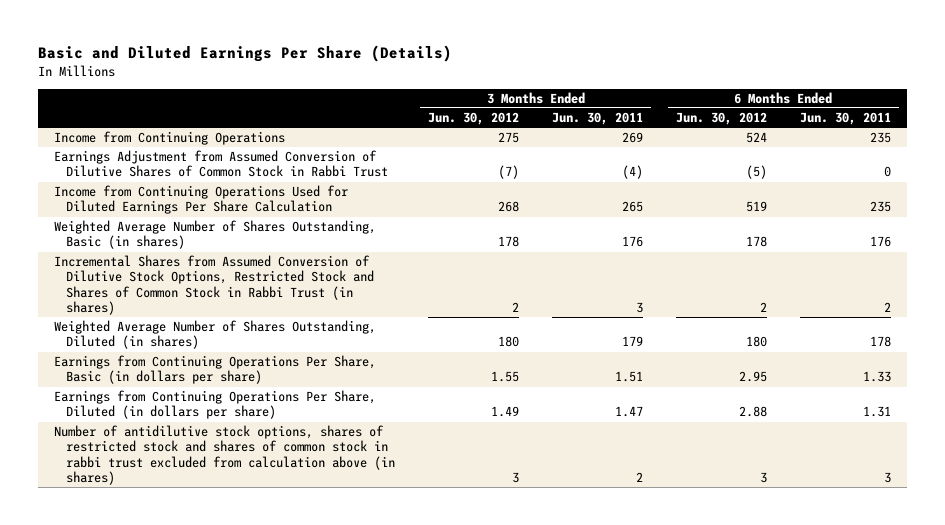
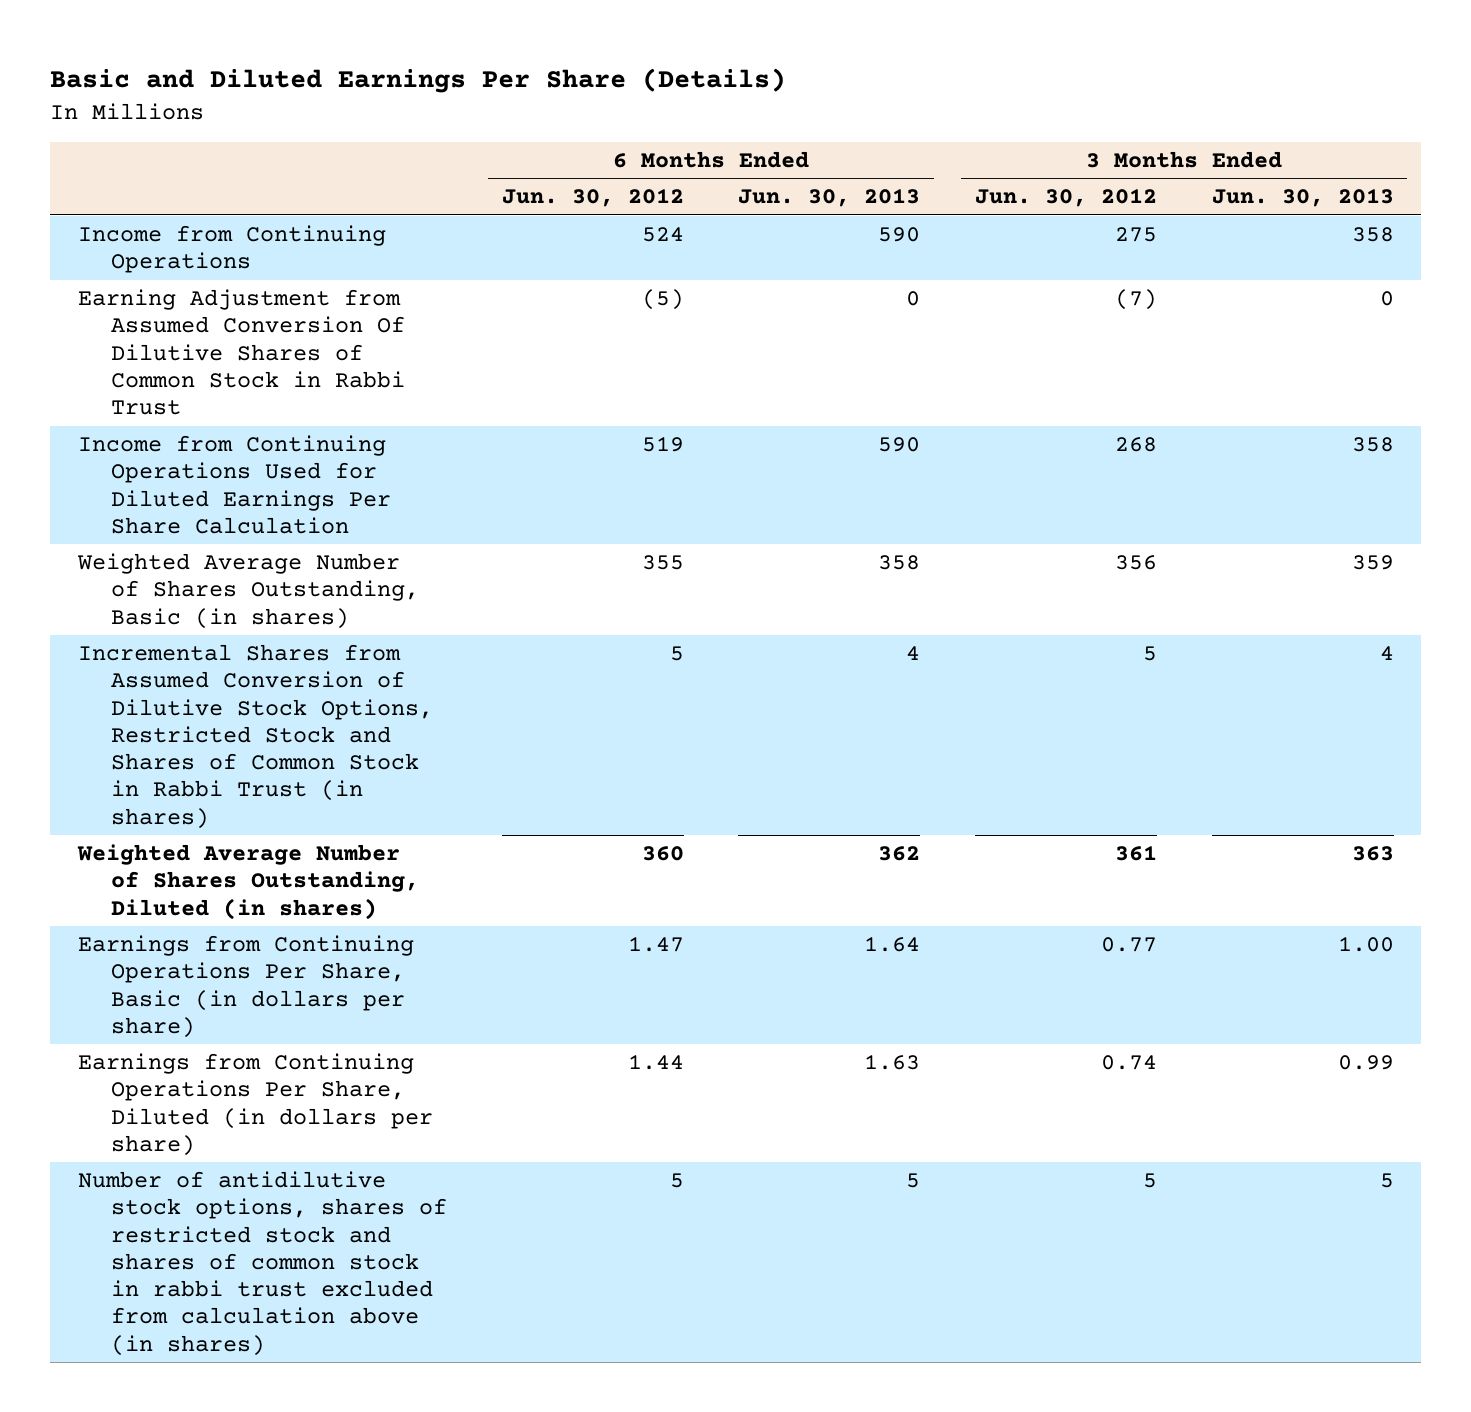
- | 3 Months Ended Jun. 30, 2012 | 3 Months Ended Jun. 30, 2011 | 6 Months Ended Jun. 30, 2012 | 6 Months Ended Jun. 30, 2011
+ | 6 Months Ended Jun. 30, 2012 | 6 Months Ended Jun. 30, 2013 | 3 Months Ended Jun. 30, 2012 | 3 Months Ended Jun. 30, 2013
- Earnings Adjustment from Assumed Conversion of Dilutive Shares of Common Stock in Rabbi Trust | (7) | (4) | (5) | 0
+ Earning Adjustment from Assumed Conversion Of Dilutive Shares of Common Stock in Rabbi Trust | (5) | 0 | (7) | 0
- Weighted Average Number of Shares Outstanding, Basic (in shares) | 178 | 176 | 178 | 176
- Incremental Shares from Assumed Conversion of Dilutive Stock Options, Restricted Stock and Shares of Common Stock in Rabbi Trust (in shares) | 2 | 3 | 2 | 2
- Weighted Average Number of Shares Outstanding, Diluted (in shares) | 180 | 179 | 180 | 178
- Earnings from Continuing Operations Per Share, Basic (in dollars per share) | 1.55 | 1.51 | 2.95 | 1.33
- Earnings from Continuing Operations Per Share, Diluted (in dollars per share) | 1.49 | 1.47 | 2.88 | 1.31
- Number of antidilutive stock options, shares of restricted stock and shares of common stock in rabbi trust excluded from calculation above (in shares) | 3 | 2 | 3 | 3
+ Weighted Average Number of Shares Outstanding, Basic (in shares) | 355 | 358 | 356 | 359
+ Incremental Shares from Assumed Conversion of Dilutive Stock Options, Restricted Stock and Shares of Common Stock in Rabbi Trust (in shares) | 5 | 4 | 5 | 4
+ Weighted Average Number of Shares Outstanding, Diluted (in shares) | 360 | 362 | 361 | 363
+ Earnings from Continuing Operations Per Share, Basic (in dollars per share) | 1.47 | 1.64 | 0.77 | 1.00
+ Earnings from Continuing Operations Per Share, Diluted (in dollars per share) | 1.44 | 1.63 | 0.74 | 0.99
+ Number of antidilutive stock options, shares of restricted stock and shares of common stock in rabbi trust excluded from calculation above (in shares) | 5 | 5 | 5 | 5

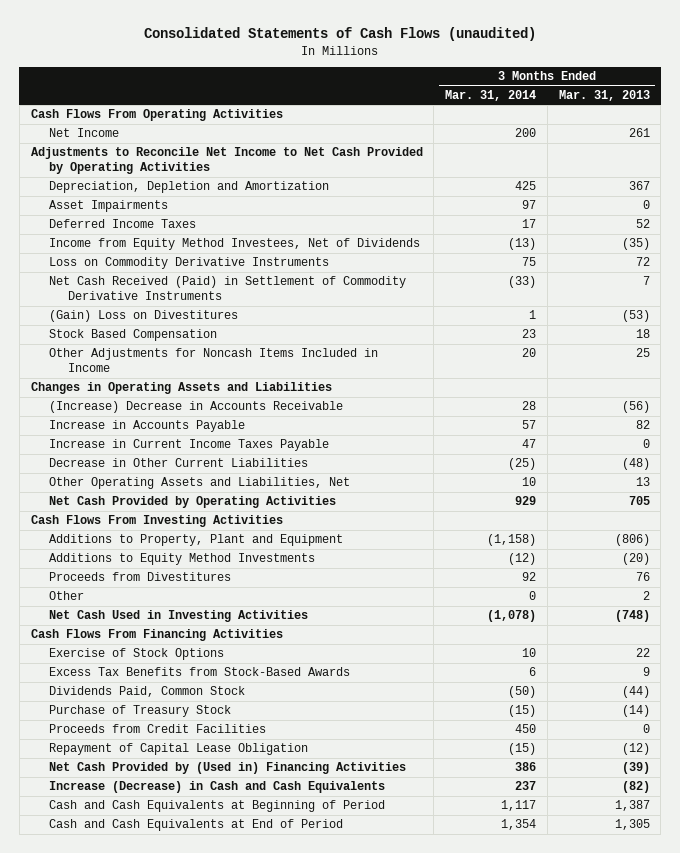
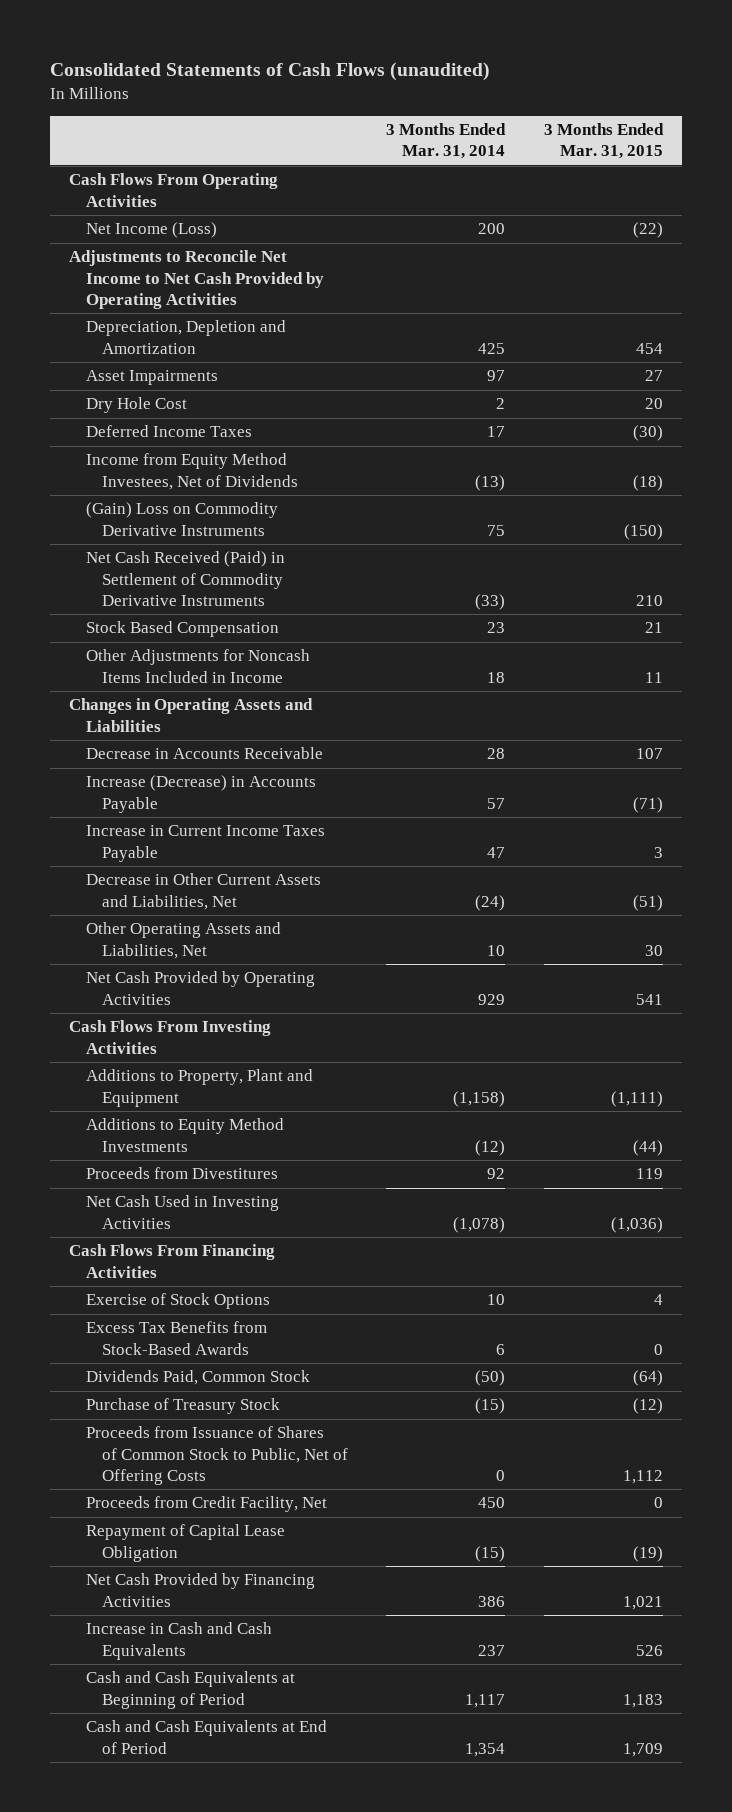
- | 3 Months Ended Mar. 31, 2014 | 3 Months Ended Mar. 31, 2013
+ | 3 Months Ended Mar. 31, 2014 | 3 Months Ended Mar. 31, 2015
- Net Income | 200 | 261
+ Net Income (Loss) | 200 | (22)
+ Dry Hole Cost | 2 | 20
- Loss on Commodity Derivative Instruments | 75 | 72
+ (Gain) Loss on Commodity Derivative Instruments | 75 | (150)
- (Gain) Loss on Divestitures | 1 | (53)
- Other Adjustments for Noncash Items Included in Income | 20 | 25
+ Other Adjustments for Noncash Items Included in Income | 18 | 11
- (Increase) Decrease in Accounts Receivable | 28 | (56)
- Increase in Accounts Payable | 57 | 82
+ Decrease in Accounts Receivable | 28 | 107
+ Increase (Decrease) in Accounts Payable | 57 | (71)
- Decrease in Other Current Liabilities | (25) | (48)
+ Decrease in Other Current Assets and Liabilities, Net | (24) | (51)
- Other | 0 | 2
- Proceeds from Credit Facilities | 450 | 0
+ Proceeds from Issuance of Shares of Common Stock to Public, Net of Offering Costs | 0 | 1,112
+ Proceeds from Credit Facility, Net | 450 | 0
- Net Cash Provided by (Used in) Financing Activities | 386 | (39)
- Increase (Decrease) in Cash and Cash Equivalents | 237 | (82)
+ Net Cash Provided by Financing Activities | 386 | 1,021
+ Increase in Cash and Cash Equivalents | 237 | 526

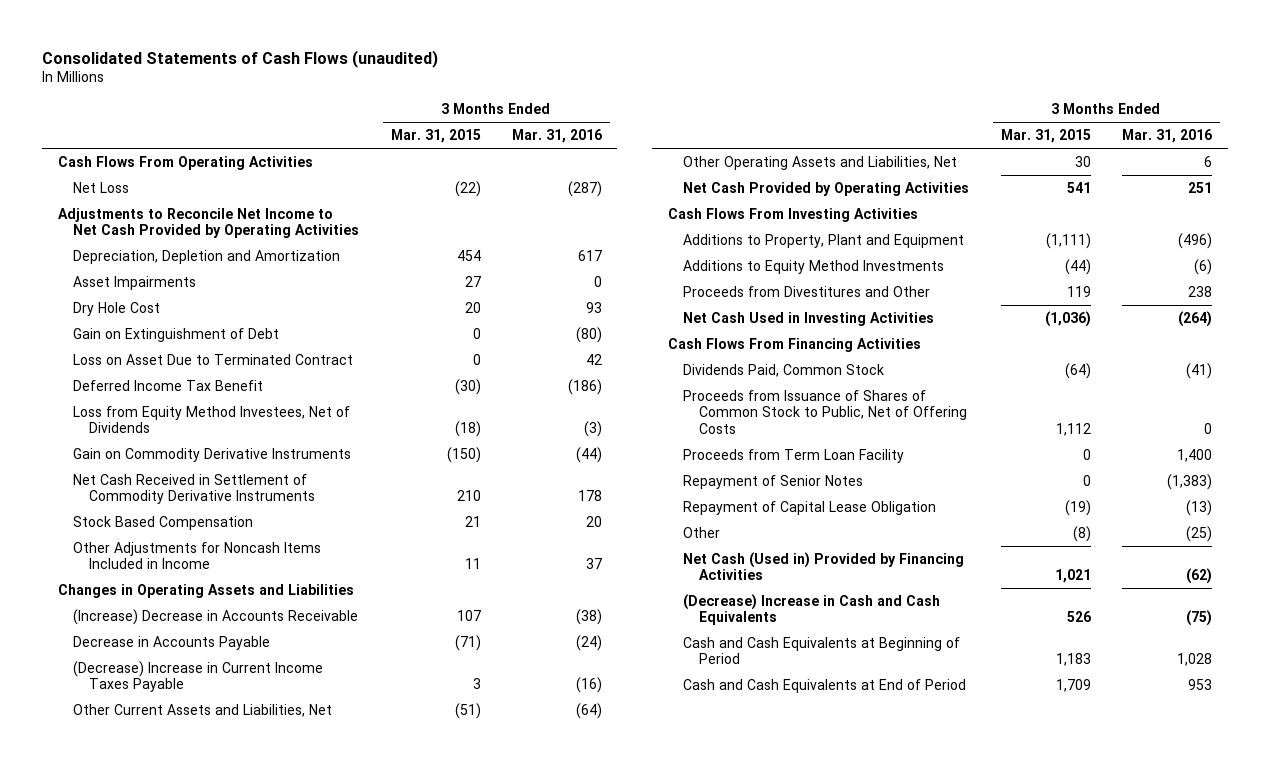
- | 3 Months Ended Mar. 31, 2014 | 3 Months Ended Mar. 31, 2015
+ | 3 Months Ended Mar. 31, 2015 | 3 Months Ended Mar. 31, 2016
- Net Income (Loss) | 200 | (22)
+ Net Loss | (22) | (287)
- Deferred Income Taxes | 17 | (30)
- Income from Equity Method Investees, Net of Dividends | (13) | (18)
- (Gain) Loss on Commodity Derivative Instruments | 75 | (150)
- Net Cash Received (Paid) in Settlement of Commodity Derivative Instruments | (33) | 210
+ Gain on Extinguishment of Debt | 0 | (80)
+ Loss on Asset Due to Terminated Contract | 0 | 42
+ Deferred Income Tax Benefit | (30) | (186)
+ Loss from Equity Method Investees, Net of Dividends | (18) | (3)
+ Gain on Commodity Derivative Instruments | (150) | (44)
+ Net Cash Received in Settlement of Commodity Derivative Instruments | 210 | 178
- Decrease in Accounts Receivable | 28 | 107
- Increase (Decrease) in Accounts Payable | 57 | (71)
- Increase in Current Income Taxes Payable | 47 | 3
- Decrease in Other Current Assets and Liabilities, Net | (24) | (51)
+ (Increase) Decrease in Accounts Receivable | 107 | (38)
+ Decrease in Accounts Payable | (71) | (24)
+ (Decrease) Increase in Current Income Taxes Payable | 3 | (16)
+ Other Current Assets and Liabilities, Net | (51) | (64)
- Proceeds from Divestitures | 92 | 119
+ Proceeds from Divestitures and Other | 119 | 238
- Exercise of Stock Options | 10 | 4
- Excess Tax Benefits from Stock-Based Awards | 6 | 0
- Purchase of Treasury Stock | (15) | (12)
- Proceeds from Credit Facility, Net | 450 | 0
+ Proceeds from Term Loan Facility | 0 | 1,400
+ Repayment of Senior Notes | 0 | (1,383)
- Net Cash Provided by Financing Activities | 386 | 1,021
- Increase in Cash and Cash Equivalents | 237 | 526
+ Other | (8) | (25)
+ Net Cash (Used in) Provided by Financing Activities | 1,021 | (62)
+ (Decrease) Increase in Cash and Cash Equivalents | 526 | (75)

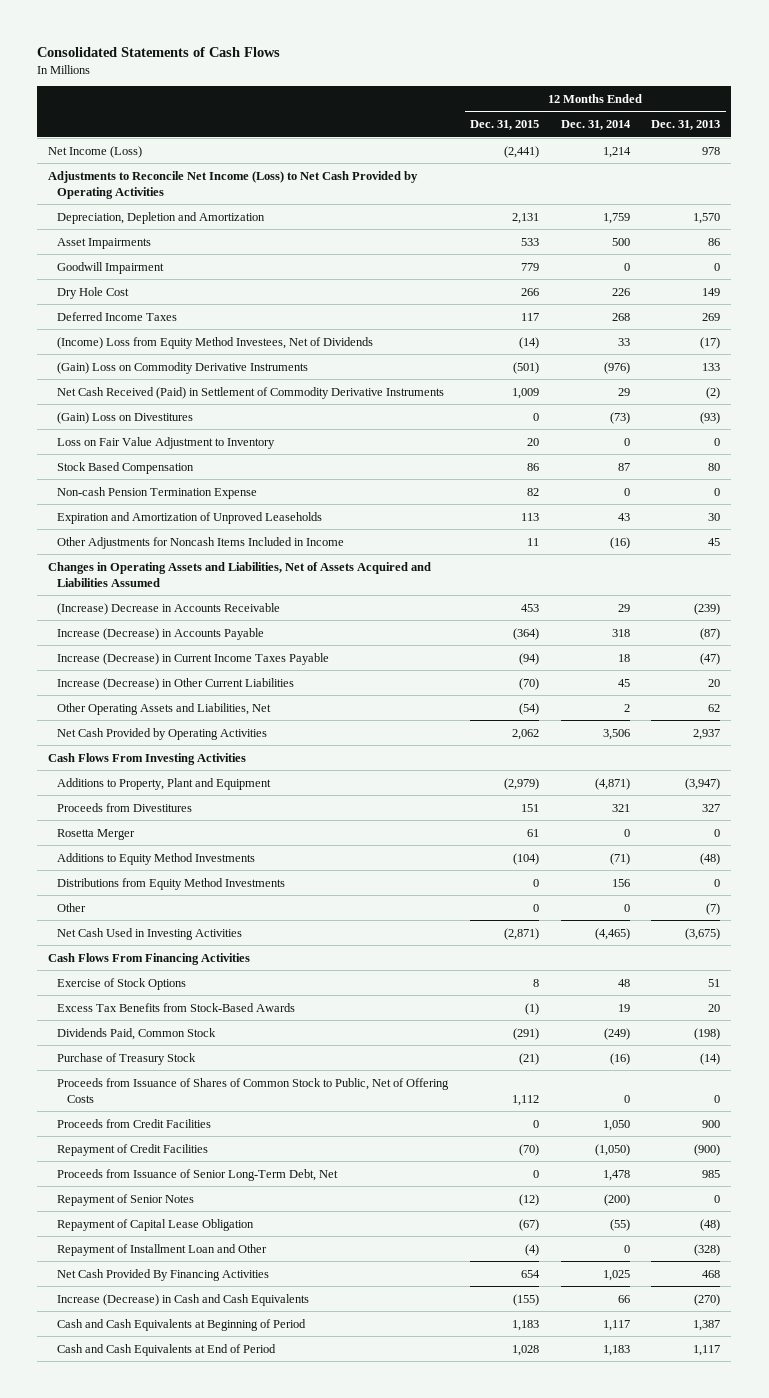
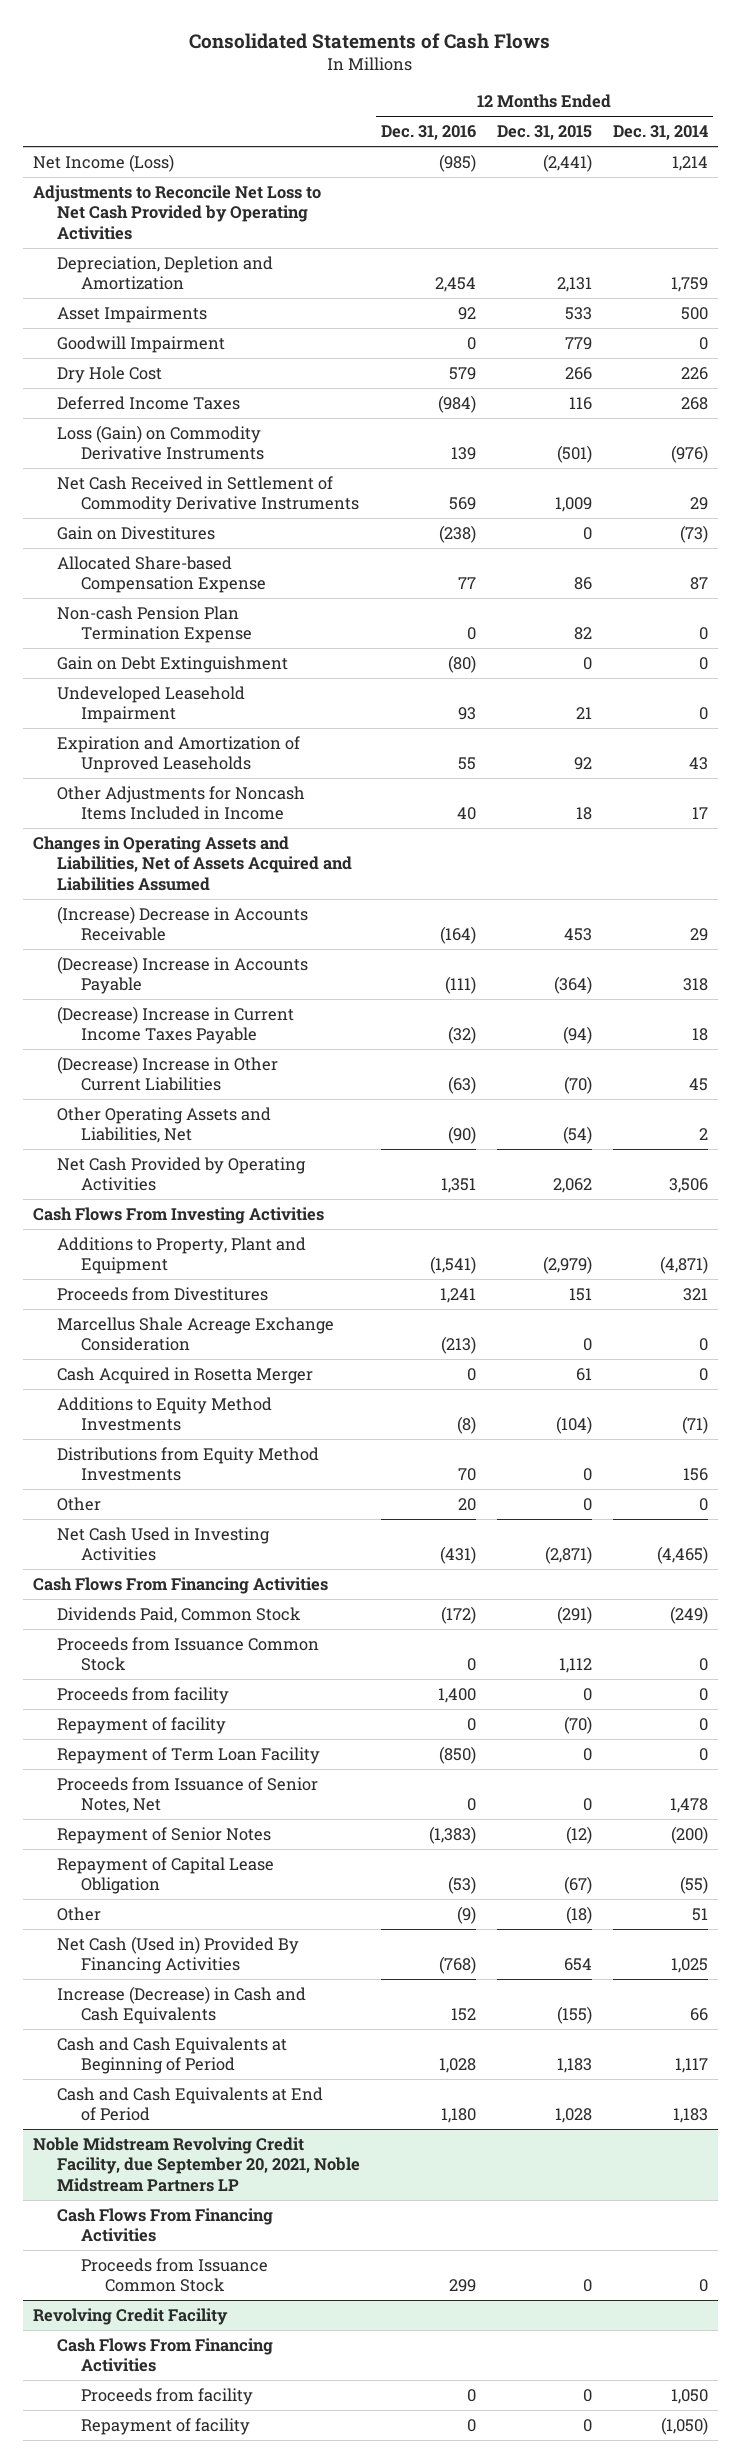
- | 12 Months Ended Dec. 31, 2015 | 12 Months Ended Dec. 31, 2014 | 12 Months Ended Dec. 31, 2013
+ | 12 Months Ended Dec. 31, 2016 | 12 Months Ended Dec. 31, 2015 | 12 Months Ended Dec. 31, 2014
- Adjustments to Reconcile Net Income (Loss) to Net Cash Provided by Operating Activities
+ Adjustments to Reconcile Net Loss to Net Cash Provided by Operating Activities
- Deferred Income Taxes | 117 | 268 | 269
- (Income) Loss from Equity Method Investees, Net of Dividends | (14) | 33 | (17)
- (Gain) Loss on Commodity Derivative Instruments | (501) | (976) | 133
- Net Cash Received (Paid) in Settlement of Commodity Derivative Instruments | 1,009 | 29 | (2)
- (Gain) Loss on Divestitures | 0 | (73) | (93)
- Loss on Fair Value Adjustment to Inventory | 20 | 0 | 0
- Stock Based Compensation | 86 | 87 | 80
- Non-cash Pension Termination Expense | 82 | 0 | 0
- Expiration and Amortization of Unproved Leaseholds | 113 | 43 | 30
- Other Adjustments for Noncash Items Included in Income | 11 | (16) | 45
+ Deferred Income Taxes | (984) | 116 | 268
+ Loss (Gain) on Commodity Derivative Instruments | 139 | (501) | (976)
+ Net Cash Received in Settlement of Commodity Derivative Instruments | 569 | 1,009 | 29
+ Gain on Divestitures | (238) | 0 | (73)
+ Allocated Share-based Compensation Expense | 77 | 86 | 87
+ Non-cash Pension Plan Termination Expense | 0 | 82 | 0
+ Gain on Debt Extinguishment | (80) | 0 | 0
+ Undeveloped Leasehold Impairment | 93 | 21 | 0
+ Expiration and Amortization of Unproved Leaseholds | 55 | 92 | 43
+ Other Adjustments for Noncash Items Included in Income | 40 | 18 | 17
- Increase (Decrease) in Accounts Payable | (364) | 318 | (87)
- Increase (Decrease) in Current Income Taxes Payable | (94) | 18 | (47)
- Increase (Decrease) in Other Current Liabilities | (70) | 45 | 20
+ (Decrease) Increase in Accounts Payable | (111) | (364) | 318
+ (Decrease) Increase in Current Income Taxes Payable | (32) | (94) | 18
+ (Decrease) Increase in Other Current Liabilities | (63) | (70) | 45
- Rosetta Merger | 61 | 0 | 0
+ Marcellus Shale Acreage Exchange Consideration | (213) | 0 | 0
+ Cash Acquired in Rosetta Merger | 0 | 61 | 0
- Exercise of Stock Options | 8 | 48 | 51
- Excess Tax Benefits from Stock-Based Awards | (1) | 19 | 20
- Purchase of Treasury Stock | (21) | (16) | (14)
- Proceeds from Issuance of Shares of Common Stock to Public, Net of Offering Costs | 1,112 | 0 | 0
- Proceeds from Credit Facilities | 0 | 1,050 | 900
- Repayment of Credit Facilities | (70) | (1,050) | (900)
- Proceeds from Issuance of Senior Long-Term Debt, Net | 0 | 1,478 | 985
+ Proceeds from Issuance Common Stock | 0 | 1,112 | 0
+ Proceeds from facility | 1,400 | 0 | 0
+ Repayment of facility | 0 | (70) | 0
+ Repayment of Term Loan Facility | (850) | 0 | 0
+ Proceeds from Issuance of Senior Notes, Net | 0 | 0 | 1,478
- Repayment of Installment Loan and Other | (4) | 0 | (328)
- Net Cash Provided By Financing Activities | 654 | 1,025 | 468
+ Other | (9) | (18) | 51
+ Net Cash (Used in) Provided By Financing Activities | (768) | 654 | 1,025
+ Noble Midstream Revolving Credit Facility, due September 20, 2021, Noble Midstream Partners LP
+ Cash Flows From Financing Activities
+ Proceeds from Issuance Common Stock | 299 | 0 | 0
+ Revolving Credit Facility
+ Cash Flows From Financing Activities
+ Proceeds from facility | 0 | 0 | 1,050
+ Repayment of facility | 0 | 0 | (1,050)

